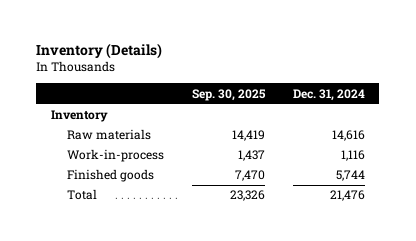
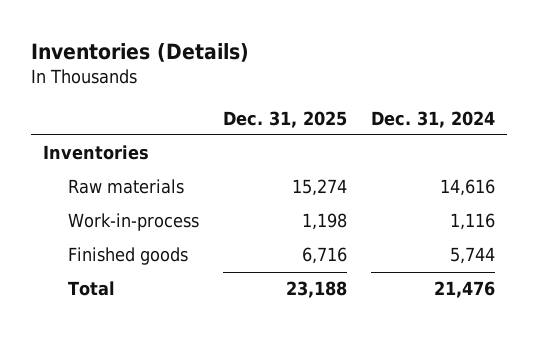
- Inventory (Details)
+ Inventories (Details)
- | Sep. 30, 2025 | Dec. 31, 2024
+ | Dec. 31, 2025 | Dec. 31, 2024
- Inventory
+ Inventories

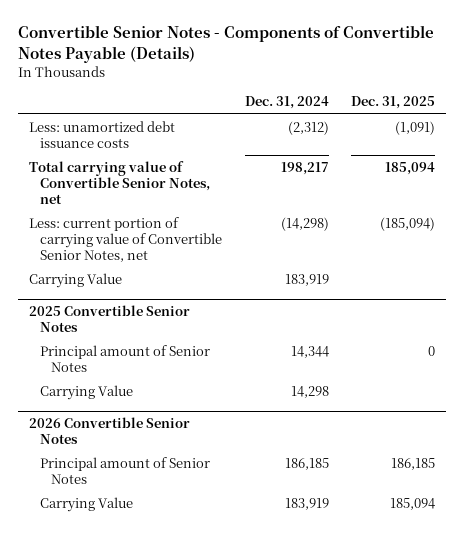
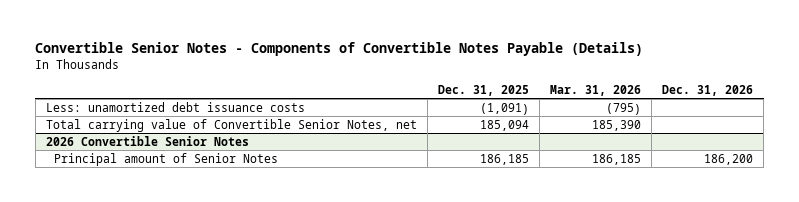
- | Dec. 31, 2024 | Dec. 31, 2025
+ | Dec. 31, 2025 | Mar. 31, 2026 | Dec. 31, 2026
- Less: current portion of carrying value of Convertible Senior Notes, net | (14,298) | (185,094)
- Carrying Value | 183,919 |
- 2025 Convertible Senior Notes
- Principal amount of Senior Notes | 14,344 | 0
- Carrying Value | 14,298 |
@ 2026 Convertible Senior Notes
- Carrying Value | 183,919 | 185,094

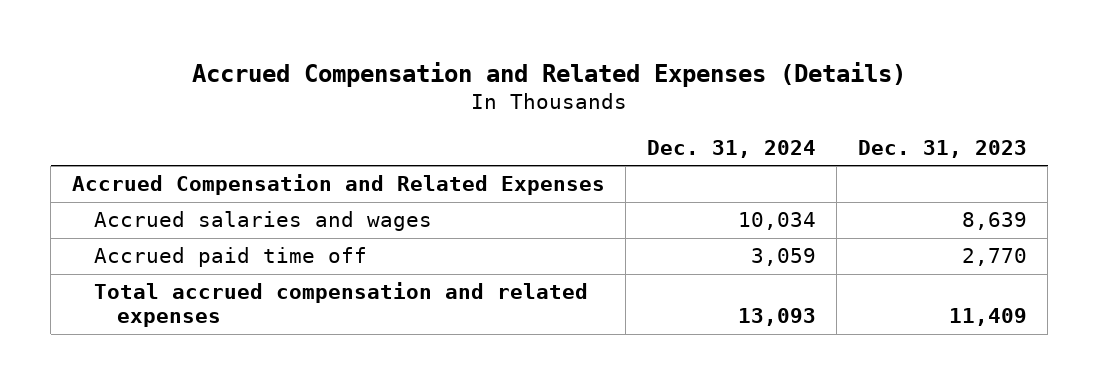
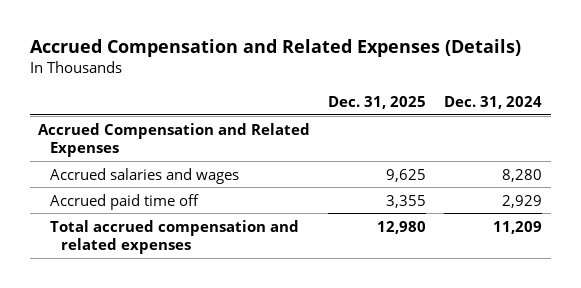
- | Dec. 31, 2024 | Dec. 31, 2023
+ | Dec. 31, 2025 | Dec. 31, 2024
- Accrued salaries and wages | 10,034 | 8,639
- Accrued paid time off | 3,059 | 2,770
- Total accrued compensation and related expenses | 13,093 | 11,409
+ Accrued salaries and wages | 9,625 | 8,280
+ Accrued paid time off | 3,355 | 2,929
+ Total accrued compensation and related expenses | 12,980 | 11,209

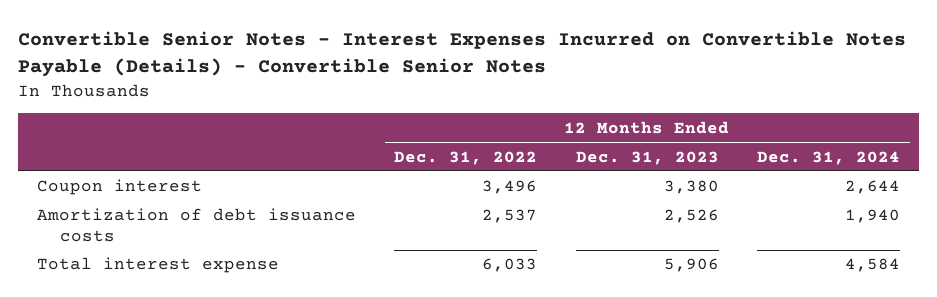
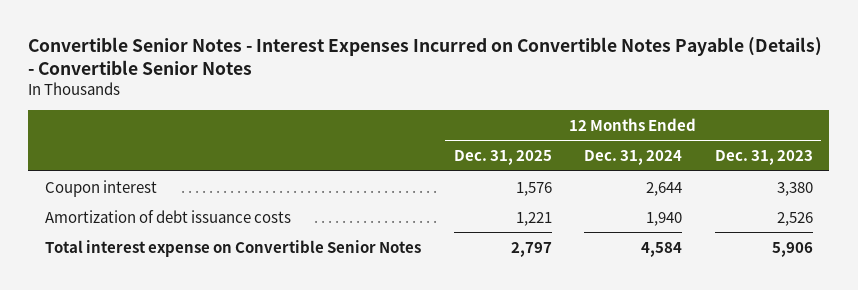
- | 12 Months Ended Dec. 31, 2022 | 12 Months Ended Dec. 31, 2023 | 12 Months Ended Dec. 31, 2024
+ | 12 Months Ended Dec. 31, 2025 | 12 Months Ended Dec. 31, 2024 | 12 Months Ended Dec. 31, 2023
- Total interest expense | 6,033 | 5,906 | 4,584
+ Total interest expense on Convertible Senior Notes | 2,797 | 4,584 | 5,906

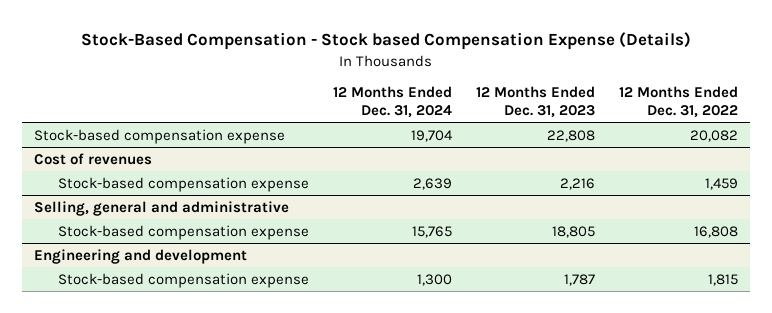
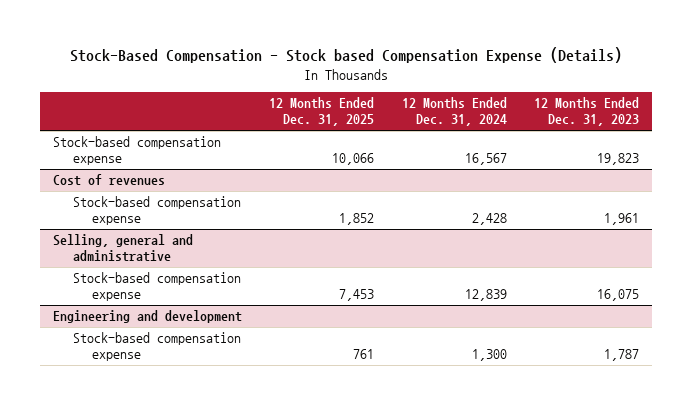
- | 12 Months Ended Dec. 31, 2024 | 12 Months Ended Dec. 31, 2023 | 12 Months Ended Dec. 31, 2022
+ | 12 Months Ended Dec. 31, 2025 | 12 Months Ended Dec. 31, 2024 | 12 Months Ended Dec. 31, 2023
- Stock-based compensation expense | 19,704 | 22,808 | 20,082
+ Stock-based compensation expense | 10,066 | 16,567 | 19,823
@ Cost of revenues
- Stock-based compensation expense | 2,639 | 2,216 | 1,459
+ Stock-based compensation expense | 1,852 | 2,428 | 1,961
@ Selling, general and administrative
- Stock-based compensation expense | 15,765 | 18,805 | 16,808
+ Stock-based compensation expense | 7,453 | 12,839 | 16,075

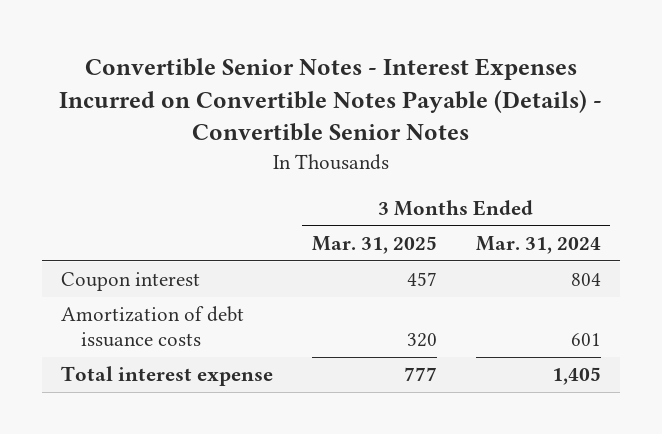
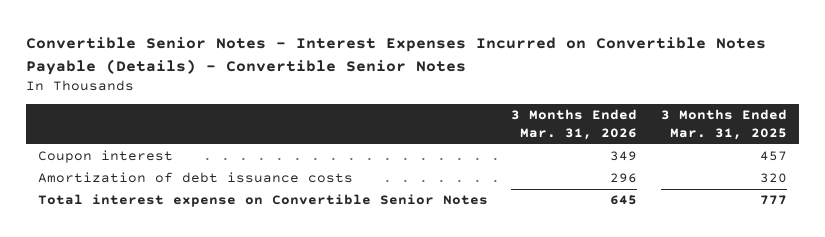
- | 3 Months Ended Mar. 31, 2025 | 3 Months Ended Mar. 31, 2024
+ | 3 Months Ended Mar. 31, 2026 | 3 Months Ended Mar. 31, 2025
- Total interest expense | 777 | 1,405
+ Total interest expense on Convertible Senior Notes | 645 | 777

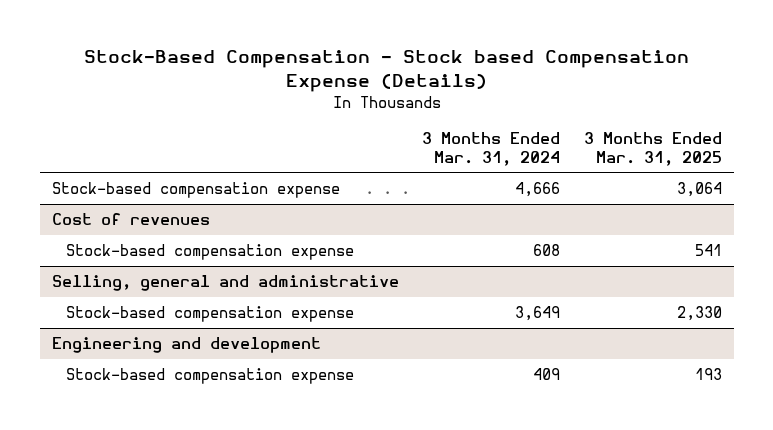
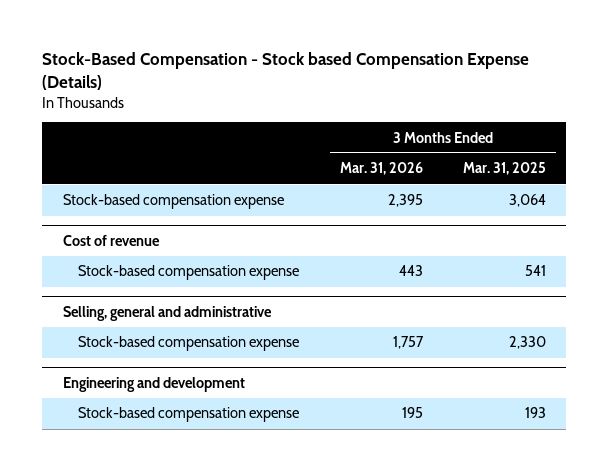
- | 3 Months Ended Mar. 31, 2024 | 3 Months Ended Mar. 31, 2025
+ | 3 Months Ended Mar. 31, 2026 | 3 Months Ended Mar. 31, 2025
- Cost of revenues
+ Cost of revenue

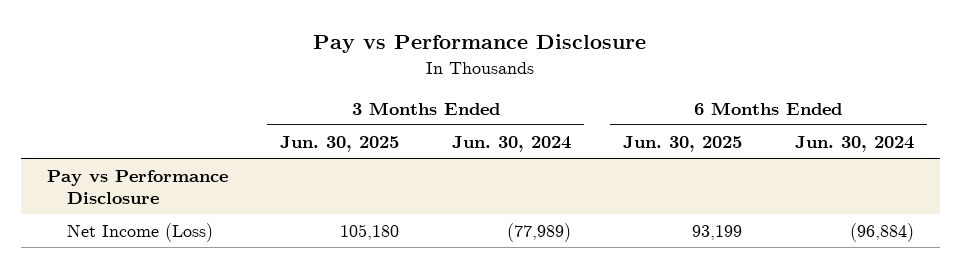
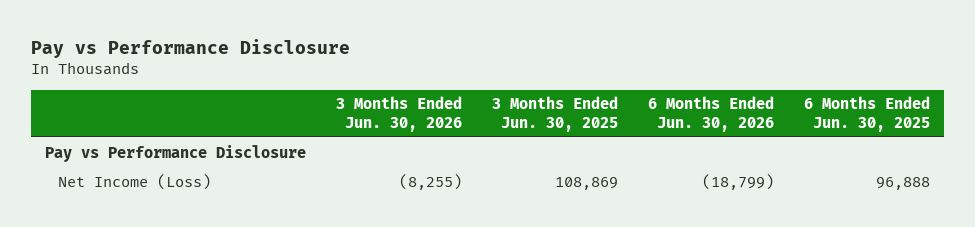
- | 3 Months Ended Jun. 30, 2025 | 3 Months Ended Jun. 30, 2024 | 6 Months Ended Jun. 30, 2025 | 6 Months Ended Jun. 30, 2024
+ | 3 Months Ended Jun. 30, 2026 | 3 Months Ended Jun. 30, 2025 | 6 Months Ended Jun. 30, 2026 | 6 Months Ended Jun. 30, 2025
- Net Income (Loss) | 105,180 | (77,989) | 93,199 | (96,884)
+ Net Income (Loss) | (8,255) | 108,869 | (18,799) | 96,888

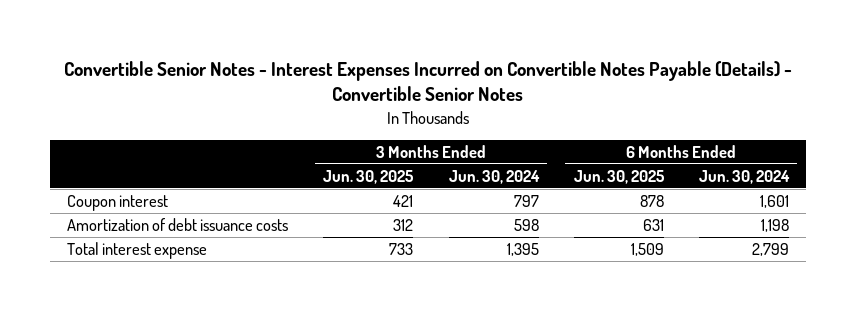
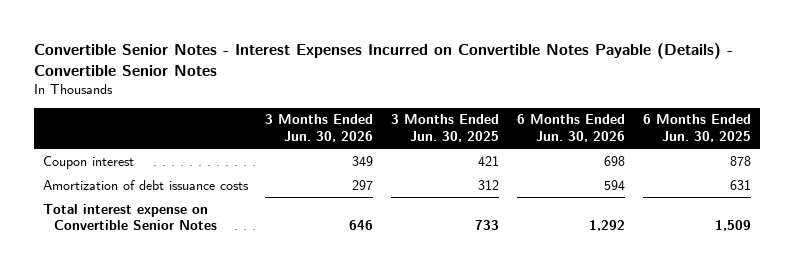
- | 3 Months Ended Jun. 30, 2025 | 3 Months Ended Jun. 30, 2024 | 6 Months Ended Jun. 30, 2025 | 6 Months Ended Jun. 30, 2024
+ | 3 Months Ended Jun. 30, 2026 | 3 Months Ended Jun. 30, 2025 | 6 Months Ended Jun. 30, 2026 | 6 Months Ended Jun. 30, 2025
- Total interest expense | 733 | 1,395 | 1,509 | 2,799
+ Total interest expense on Convertible Senior Notes | 646 | 733 | 1,292 | 1,509

